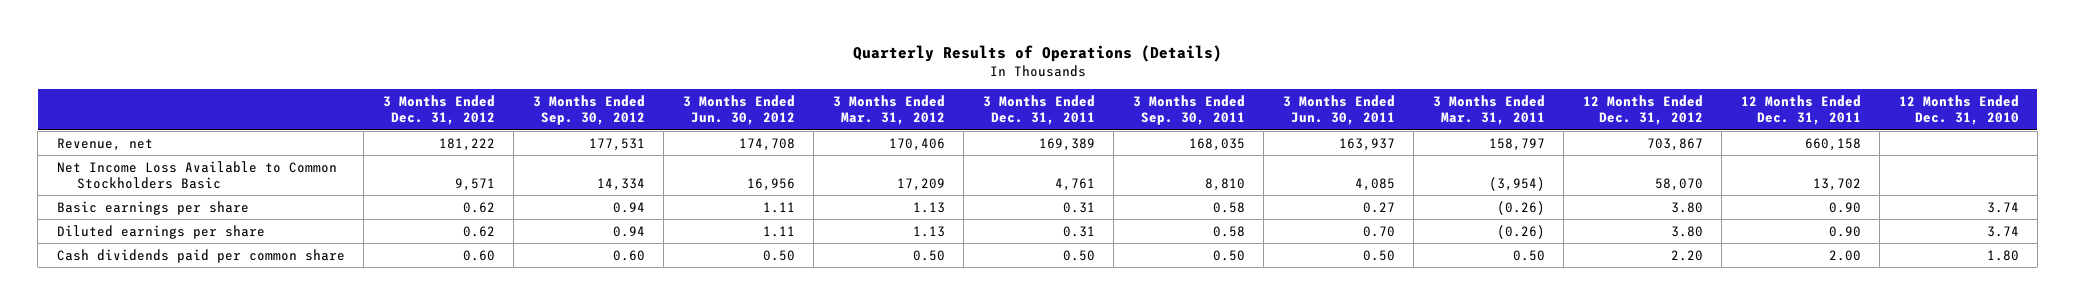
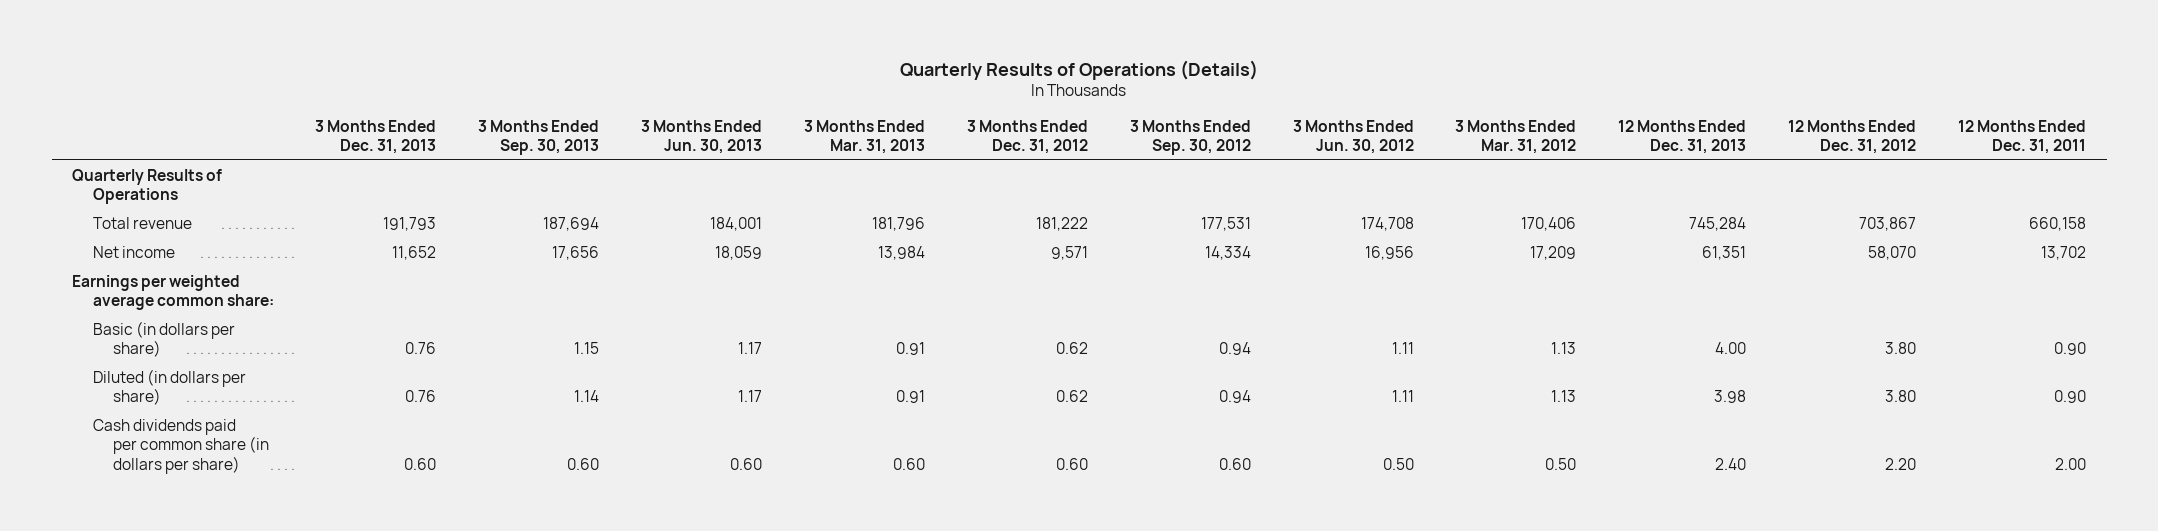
- | 3 Months Ended Dec. 31, 2012 | 3 Months Ended Sep. 30, 2012 | 3 Months Ended Jun. 30, 2012 | 3 Months Ended Mar. 31, 2012 | 3 Months Ended Dec. 31, 2011 | 3 Months Ended Sep. 30, 2011 | 3 Months Ended Jun. 30, 2011 | 3 Months Ended Mar. 31, 2011 | 12 Months Ended Dec. 31, 2012 | 12 Months Ended Dec. 31, 2011 | 12 Months Ended Dec. 31, 2010
+ | 3 Months Ended Dec. 31, 2013 | 3 Months Ended Sep. 30, 2013 | 3 Months Ended Jun. 30, 2013 | 3 Months Ended Mar. 31, 2013 | 3 Months Ended Dec. 31, 2012 | 3 Months Ended Sep. 30, 2012 | 3 Months Ended Jun. 30, 2012 | 3 Months Ended Mar. 31, 2012 | 12 Months Ended Dec. 31, 2013 | 12 Months Ended Dec. 31, 2012 | 12 Months Ended Dec. 31, 2011
- Revenue, net | 181,222 | 177,531 | 174,708 | 170,406 | 169,389 | 168,035 | 163,937 | 158,797 | 703,867 | 660,158 |
- Net Income Loss Available to Common Stockholders Basic | 9,571 | 14,334 | 16,956 | 17,209 | 4,761 | 8,810 | 4,085 | (3,954) | 58,070 | 13,702 |
- Basic earnings per share | 0.62 | 0.94 | 1.11 | 1.13 | 0.31 | 0.58 | 0.27 | (0.26) | 3.80 | 0.90 | 3.74
- Diluted earnings per share | 0.62 | 0.94 | 1.11 | 1.13 | 0.31 | 0.58 | 0.70 | (0.26) | 3.80 | 0.90 | 3.74
- Cash dividends paid per common share | 0.60 | 0.60 | 0.50 | 0.50 | 0.50 | 0.50 | 0.50 | 0.50 | 2.20 | 2.00 | 1.80
+ Quarterly Results of Operations
+ Total revenue | 191,793 | 187,694 | 184,001 | 181,796 | 181,222 | 177,531 | 174,708 | 170,406 | 745,284 | 703,867 | 660,158
+ Net income | 11,652 | 17,656 | 18,059 | 13,984 | 9,571 | 14,334 | 16,956 | 17,209 | 61,351 | 58,070 | 13,702
+ Earnings per weighted average common share:
+ Basic (in dollars per share) | 0.76 | 1.15 | 1.17 | 0.91 | 0.62 | 0.94 | 1.11 | 1.13 | 4.00 | 3.80 | 0.90
+ Diluted (in dollars per share) | 0.76 | 1.14 | 1.17 | 0.91 | 0.62 | 0.94 | 1.11 | 1.13 | 3.98 | 3.80 | 0.90
+ Cash dividends paid per common share (in dollars per share) | 0.60 | 0.60 | 0.60 | 0.60 | 0.60 | 0.60 | 0.50 | 0.50 | 2.40 | 2.20 | 2.00

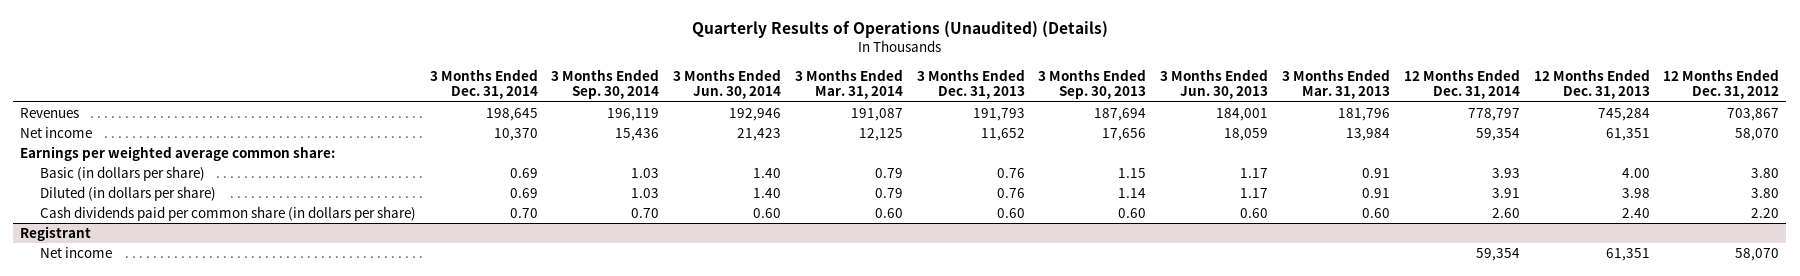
- Quarterly Results of Operations (Details)
+ Quarterly Results of Operations (Unaudited) (Details)
- | 3 Months Ended Dec. 31, 2013 | 3 Months Ended Sep. 30, 2013 | 3 Months Ended Jun. 30, 2013 | 3 Months Ended Mar. 31, 2013 | 3 Months Ended Dec. 31, 2012 | 3 Months Ended Sep. 30, 2012 | 3 Months Ended Jun. 30, 2012 | 3 Months Ended Mar. 31, 2012 | 12 Months Ended Dec. 31, 2013 | 12 Months Ended Dec. 31, 2012 | 12 Months Ended Dec. 31, 2011
+ | 3 Months Ended Dec. 31, 2014 | 3 Months Ended Sep. 30, 2014 | 3 Months Ended Jun. 30, 2014 | 3 Months Ended Mar. 31, 2014 | 3 Months Ended Dec. 31, 2013 | 3 Months Ended Sep. 30, 2013 | 3 Months Ended Jun. 30, 2013 | 3 Months Ended Mar. 31, 2013 | 12 Months Ended Dec. 31, 2014 | 12 Months Ended Dec. 31, 2013 | 12 Months Ended Dec. 31, 2012
- Quarterly Results of Operations
- Total revenue | 191,793 | 187,694 | 184,001 | 181,796 | 181,222 | 177,531 | 174,708 | 170,406 | 745,284 | 703,867 | 660,158
+ Revenues | 198,645 | 196,119 | 192,946 | 191,087 | 191,793 | 187,694 | 184,001 | 181,796 | 778,797 | 745,284 | 703,867
+ Registrant
+ Net income | | | | | | | | | 59,354 | 61,351 | 58,070

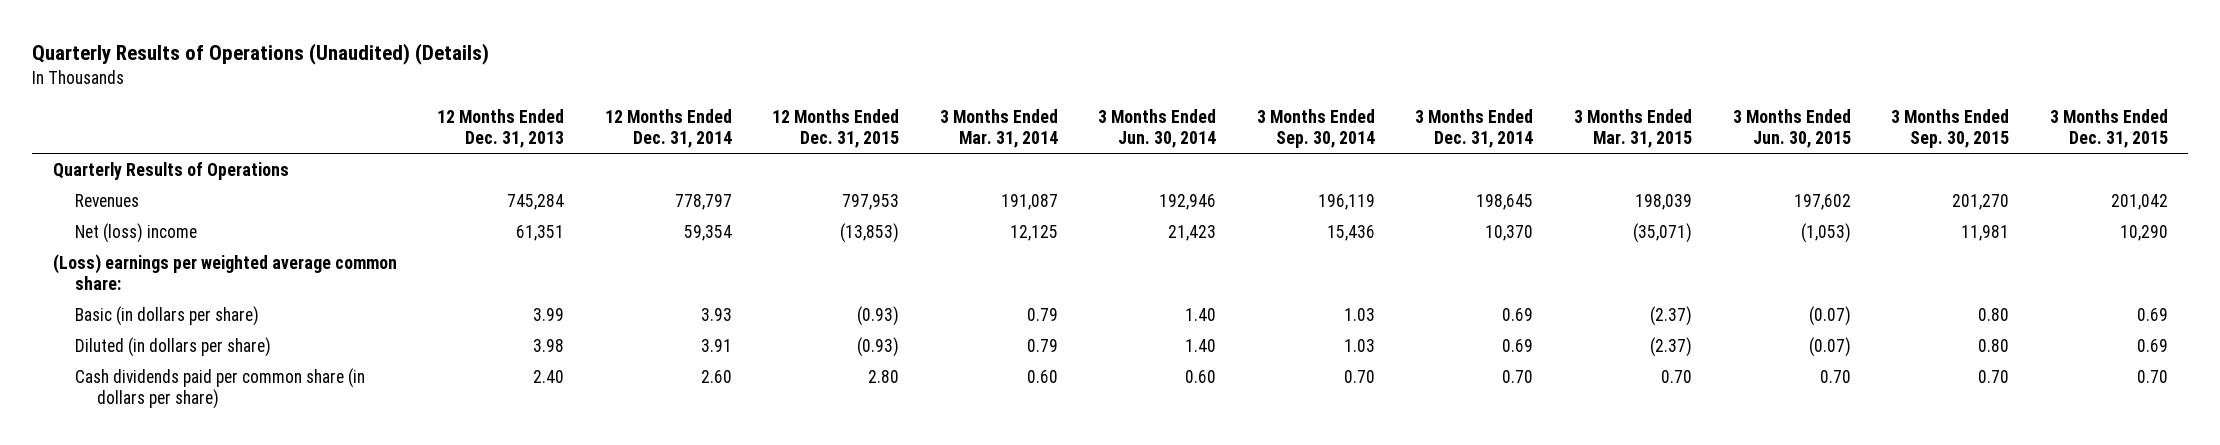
- | 3 Months Ended Dec. 31, 2014 | 3 Months Ended Sep. 30, 2014 | 3 Months Ended Jun. 30, 2014 | 3 Months Ended Mar. 31, 2014 | 3 Months Ended Dec. 31, 2013 | 3 Months Ended Sep. 30, 2013 | 3 Months Ended Jun. 30, 2013 | 3 Months Ended Mar. 31, 2013 | 12 Months Ended Dec. 31, 2014 | 12 Months Ended Dec. 31, 2013 | 12 Months Ended Dec. 31, 2012
+ | 12 Months Ended Dec. 31, 2013 | 12 Months Ended Dec. 31, 2014 | 12 Months Ended Dec. 31, 2015 | 3 Months Ended Mar. 31, 2014 | 3 Months Ended Jun. 30, 2014 | 3 Months Ended Sep. 30, 2014 | 3 Months Ended Dec. 31, 2014 | 3 Months Ended Mar. 31, 2015 | 3 Months Ended Jun. 30, 2015 | 3 Months Ended Sep. 30, 2015 | 3 Months Ended Dec. 31, 2015
+ Quarterly Results of Operations
- Net income | 10,370 | 15,436 | 21,423 | 12,125 | 11,652 | 17,656 | 18,059 | 13,984 | 59,354 | 61,351 | 58,070
- Earnings per weighted average common share:
- Basic (in dollars per share) | 0.69 | 1.03 | 1.40 | 0.79 | 0.76 | 1.15 | 1.17 | 0.91 | 3.93 | 4.00 | 3.80
+ Net (loss) income | 61,351 | 59,354 | (13,853) | 12,125 | 21,423 | 15,436 | 10,370 | (35,071) | (1,053) | 11,981 | 10,290
+ (Loss) earnings per weighted average common share:
+ Basic (in dollars per share) | 3.99 | 3.93 | (0.93) | 0.79 | 1.40 | 1.03 | 0.69 | (2.37) | (0.07) | 0.80 | 0.69
- Registrant
- Net income | | | | | | | | | 59,354 | 61,351 | 58,070

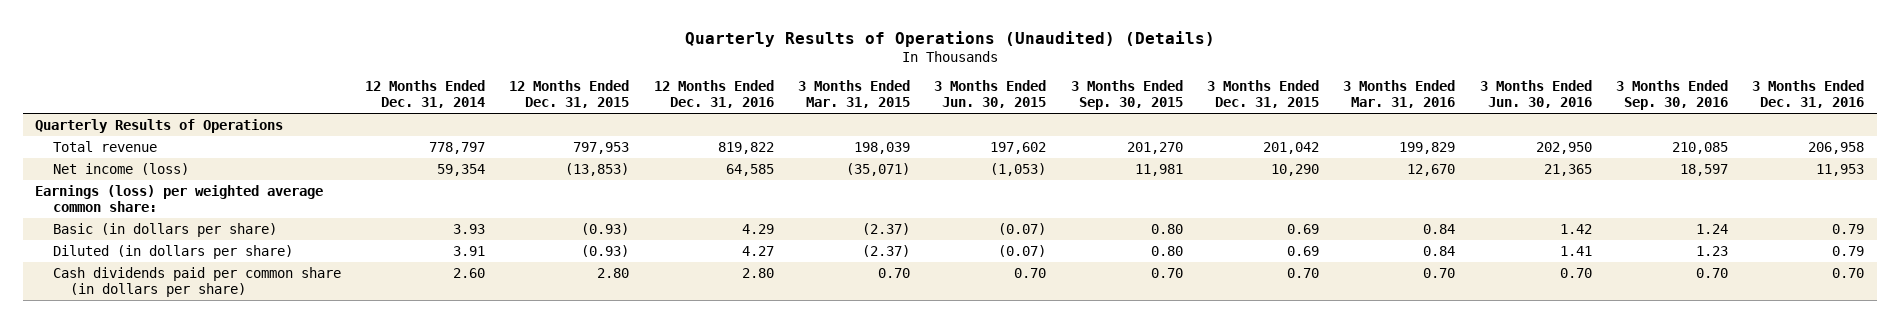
- | 12 Months Ended Dec. 31, 2013 | 12 Months Ended Dec. 31, 2014 | 12 Months Ended Dec. 31, 2015 | 3 Months Ended Mar. 31, 2014 | 3 Months Ended Jun. 30, 2014 | 3 Months Ended Sep. 30, 2014 | 3 Months Ended Dec. 31, 2014 | 3 Months Ended Mar. 31, 2015 | 3 Months Ended Jun. 30, 2015 | 3 Months Ended Sep. 30, 2015 | 3 Months Ended Dec. 31, 2015
+ | 12 Months Ended Dec. 31, 2014 | 12 Months Ended Dec. 31, 2015 | 12 Months Ended Dec. 31, 2016 | 3 Months Ended Mar. 31, 2015 | 3 Months Ended Jun. 30, 2015 | 3 Months Ended Sep. 30, 2015 | 3 Months Ended Dec. 31, 2015 | 3 Months Ended Mar. 31, 2016 | 3 Months Ended Jun. 30, 2016 | 3 Months Ended Sep. 30, 2016 | 3 Months Ended Dec. 31, 2016
- Revenues | 745,284 | 778,797 | 797,953 | 191,087 | 192,946 | 196,119 | 198,645 | 198,039 | 197,602 | 201,270 | 201,042
- Net (loss) income | 61,351 | 59,354 | (13,853) | 12,125 | 21,423 | 15,436 | 10,370 | (35,071) | (1,053) | 11,981 | 10,290
- (Loss) earnings per weighted average common share:
+ Total revenue | 778,797 | 797,953 | 819,822 | 198,039 | 197,602 | 201,270 | 201,042 | 199,829 | 202,950 | 210,085 | 206,958
+ Net income (loss) | 59,354 | (13,853) | 64,585 | (35,071) | (1,053) | 11,981 | 10,290 | 12,670 | 21,365 | 18,597 | 11,953
+ Earnings (loss) per weighted average common share:

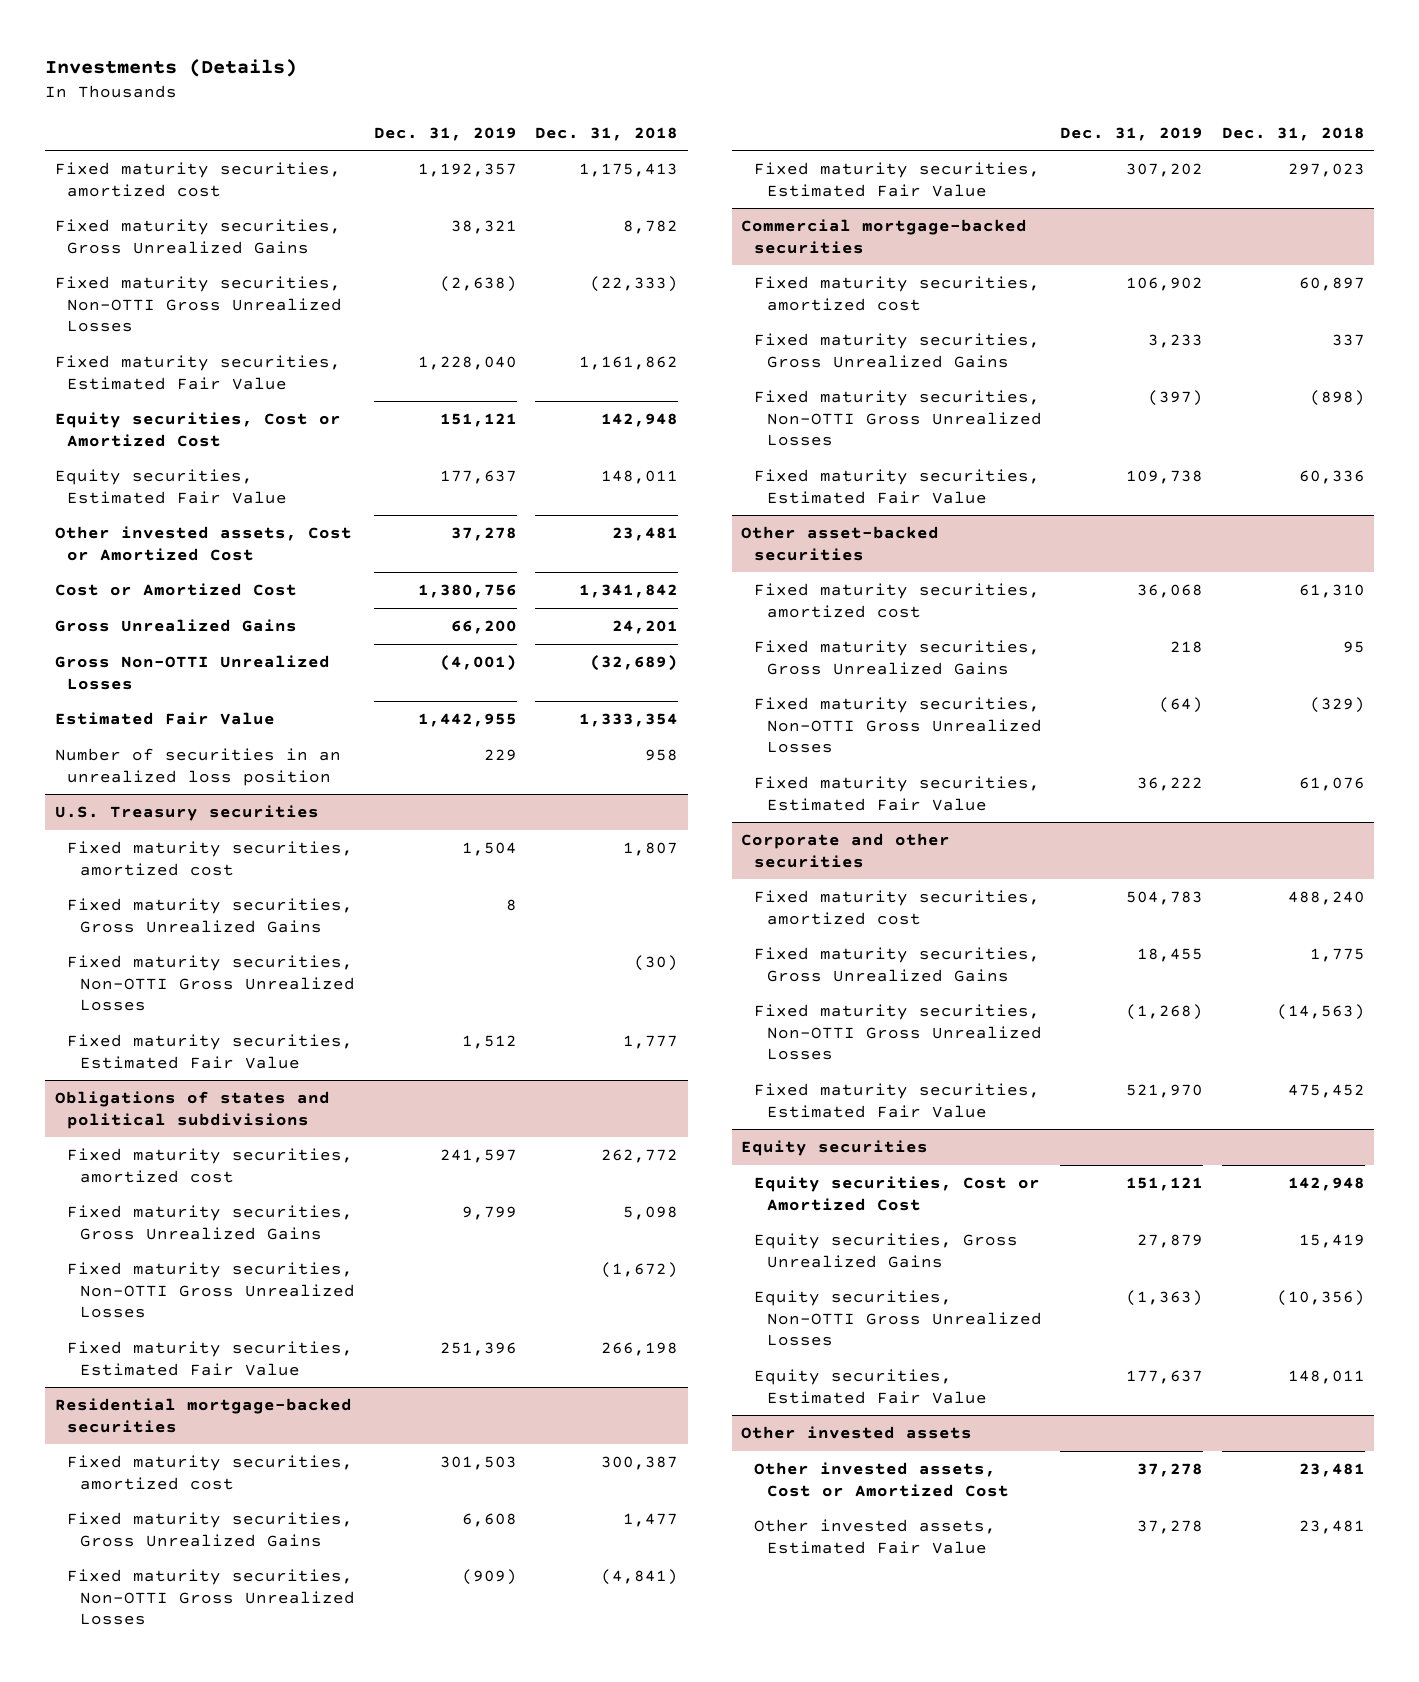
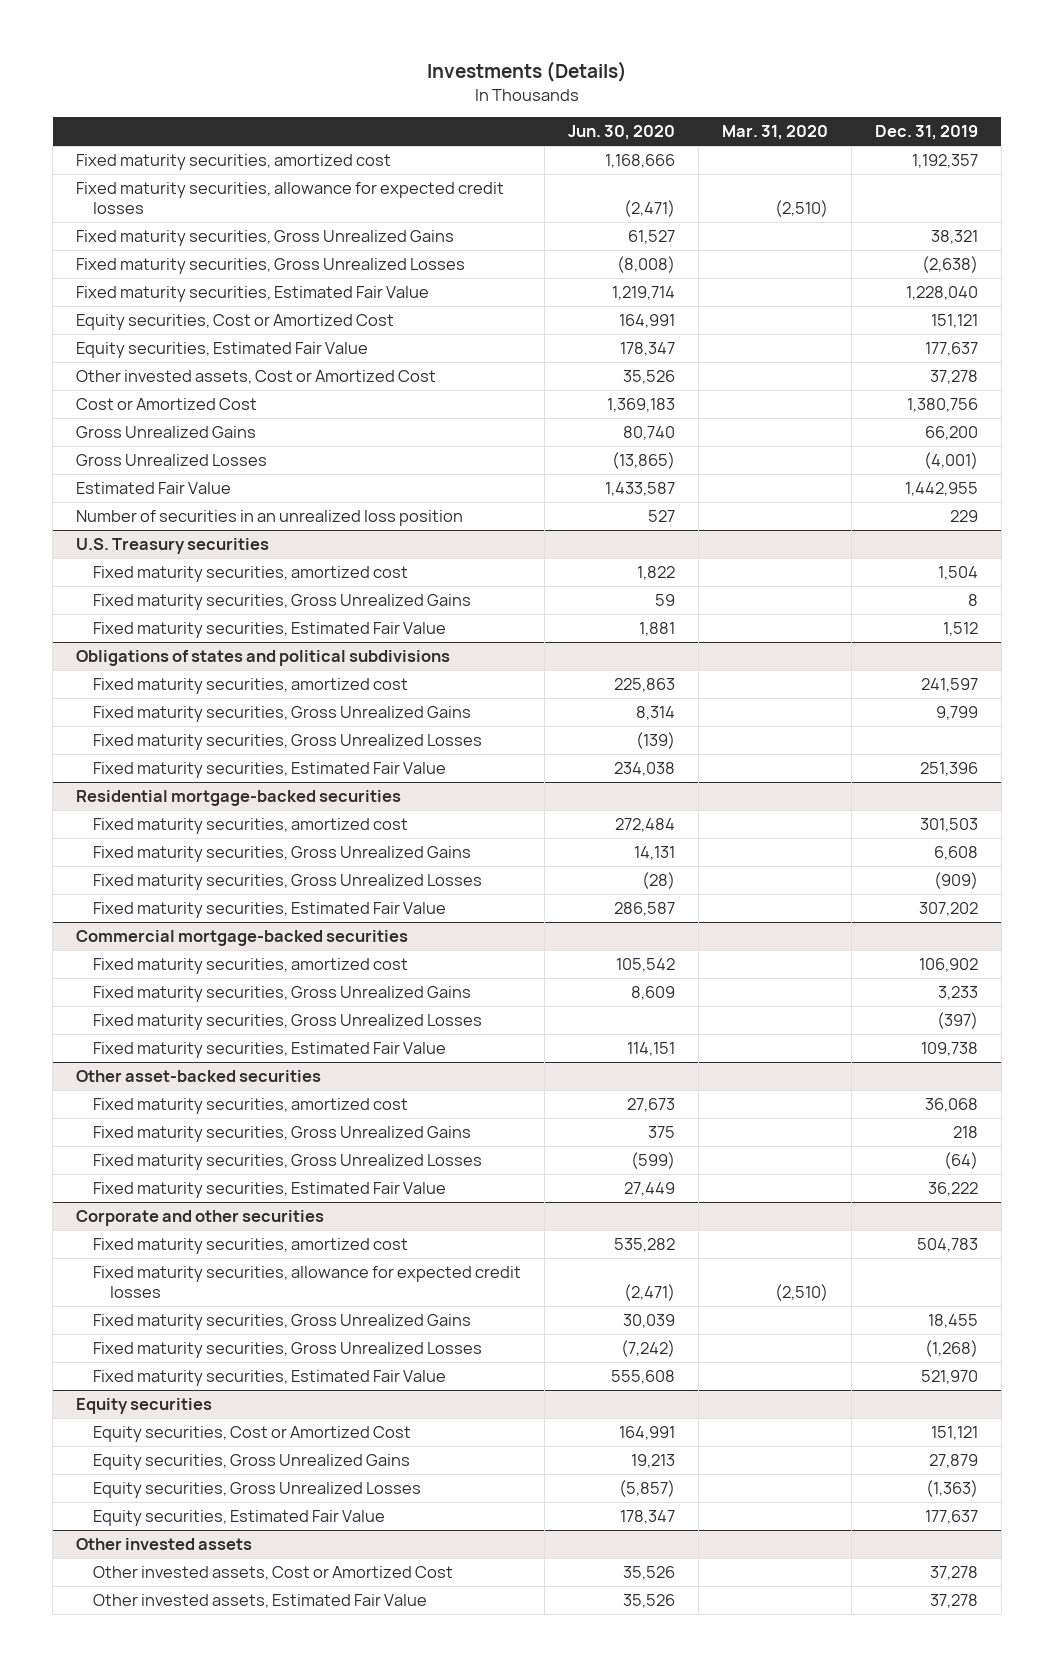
- | Dec. 31, 2019 | Dec. 31, 2018
+ | Jun. 30, 2020 | Mar. 31, 2020 | Dec. 31, 2019
+ Fixed maturity securities, allowance for expected credit losses | (2,471) | (2,510) |
- Fixed maturity securities, Non-OTTI Gross Unrealized Losses | (2,638) | (22,333)
+ Fixed maturity securities, Gross Unrealized Losses | (8,008) | | (2,638)
- Gross Non-OTTI Unrealized Losses | (4,001) | (32,689)
+ Gross Unrealized Losses | (13,865) | | (4,001)
@ U.S. Treasury securities
- Fixed maturity securities, Non-OTTI Gross Unrealized Losses | | (30)
@ Obligations of states and political subdivisions
- Fixed maturity securities, Non-OTTI Gross Unrealized Losses | | (1,672)
+ Fixed maturity securities, Gross Unrealized Losses | (139) | |
@ Residential mortgage-backed securities
- Fixed maturity securities, Non-OTTI Gross Unrealized Losses | (909) | (4,841)
+ Fixed maturity securities, Gross Unrealized Losses | (28) | | (909)
@ Commercial mortgage-backed securities
- Fixed maturity securities, Non-OTTI Gross Unrealized Losses | (397) | (898)
+ Fixed maturity securities, Gross Unrealized Losses | | | (397)
@ Other asset-backed securities
- Fixed maturity securities, Non-OTTI Gross Unrealized Losses | (64) | (329)
+ Fixed maturity securities, Gross Unrealized Losses | (599) | | (64)
@ Corporate and other securities
+ Fixed maturity securities, allowance for expected credit losses | (2,471) | (2,510) |
- Fixed maturity securities, Non-OTTI Gross Unrealized Losses | (1,268) | (14,563)
+ Fixed maturity securities, Gross Unrealized Losses | (7,242) | | (1,268)
@ Equity securities
- Equity securities, Non-OTTI Gross Unrealized Losses | (1,363) | (10,356)
+ Equity securities, Gross Unrealized Losses | (5,857) | | (1,363)

